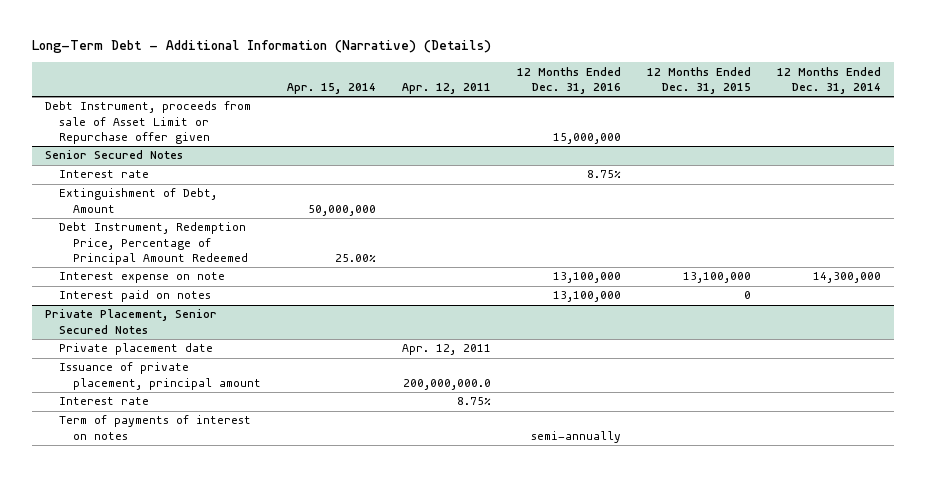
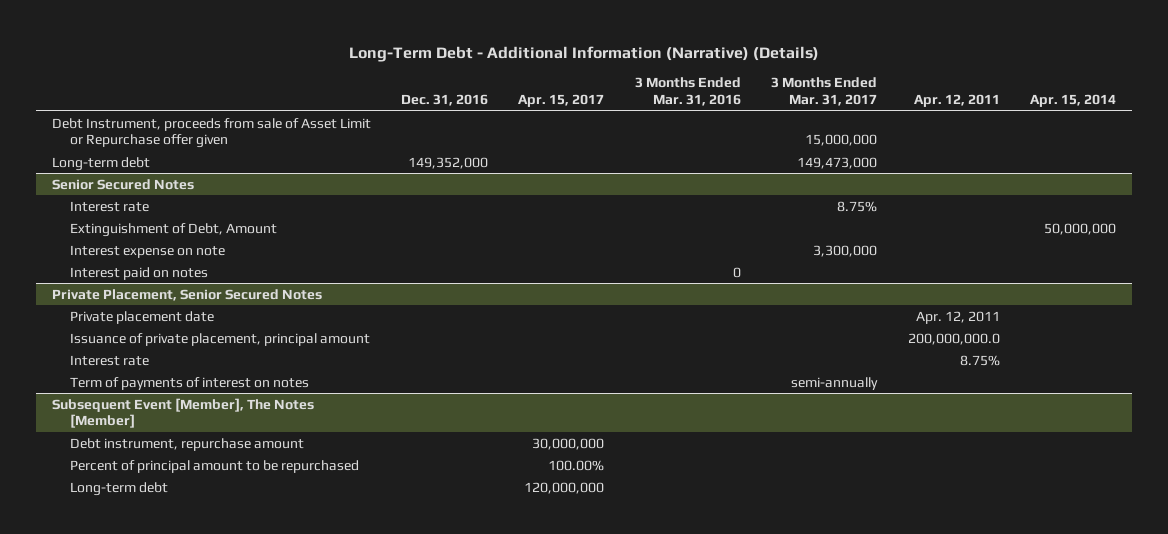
- | Apr. 15, 2014 | Apr. 12, 2011 | 12 Months Ended Dec. 31, 2016 | 12 Months Ended Dec. 31, 2015 | 12 Months Ended Dec. 31, 2014
+ | Dec. 31, 2016 | Apr. 15, 2017 | 3 Months Ended Mar. 31, 2016 | 3 Months Ended Mar. 31, 2017 | Apr. 12, 2011 | Apr. 15, 2014
+ Long-term debt | 149,352,000 | | | 149,473,000 | |
@ Senior Secured Notes
- Debt Instrument, Redemption Price, Percentage of Principal Amount Redeemed | 25.00% | | | |
+ Subsequent Event [Member], The Notes [Member]
+ Debt instrument, repurchase amount | | 30,000,000 | | | |
+ Percent of principal amount to be repurchased | | 100.00% | | | |
+ Long-term debt | | 120,000,000 | | | |

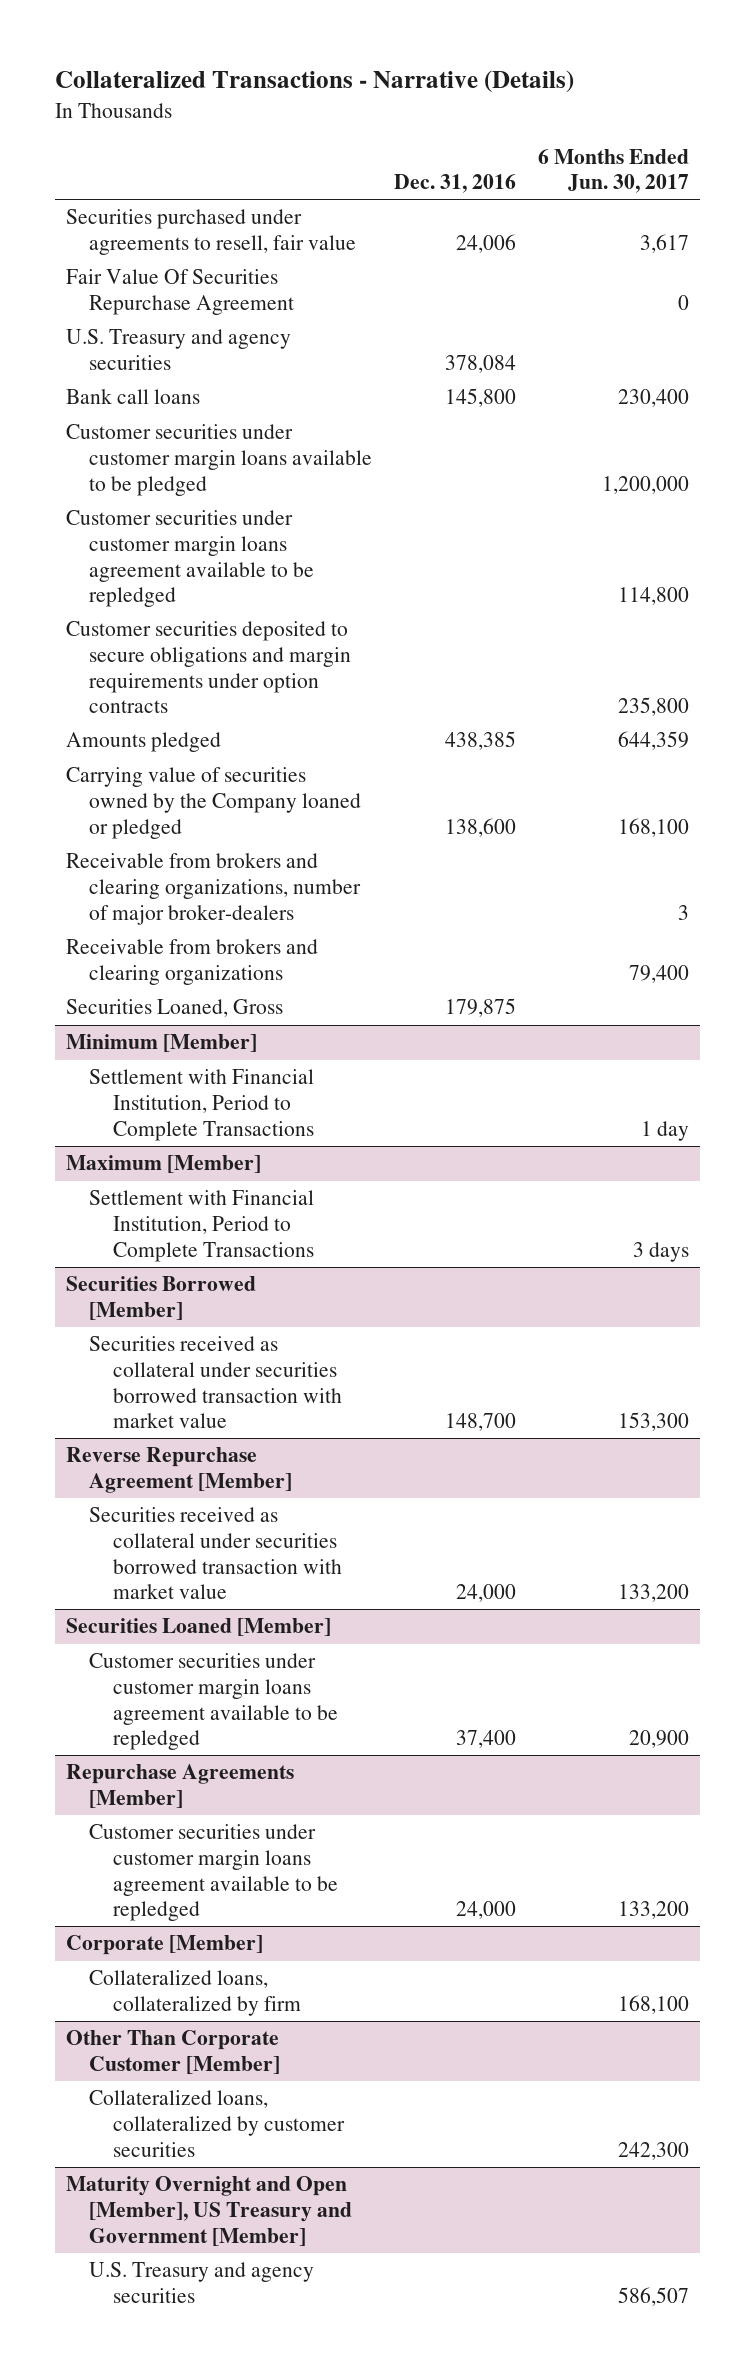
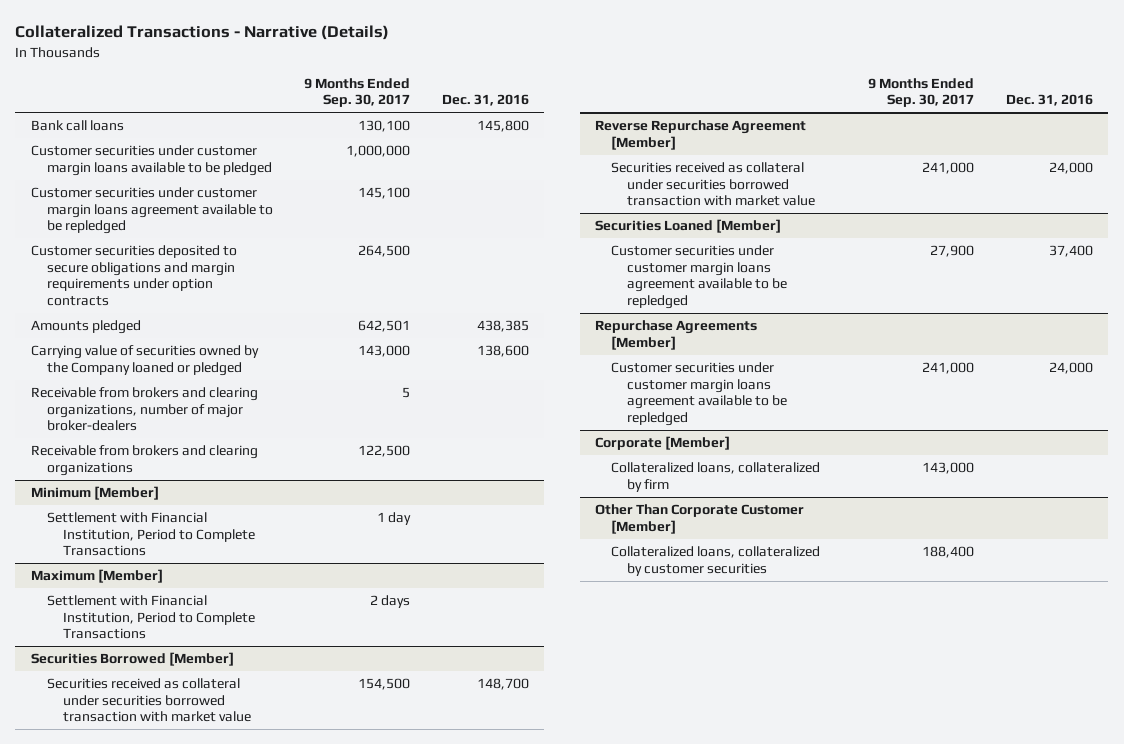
- | Dec. 31, 2016 | 6 Months Ended Jun. 30, 2017
+ | 9 Months Ended Sep. 30, 2017 | Dec. 31, 2016
- Securities purchased under agreements to resell, fair value | 24,006 | 3,617
- Fair Value Of Securities Repurchase Agreement | | 0
- U.S. Treasury and agency securities | 378,084 |
- Securities Loaned, Gross | 179,875 |
- Maturity Overnight and Open [Member], US Treasury and Government [Member]
- U.S. Treasury and agency securities | | 586,507

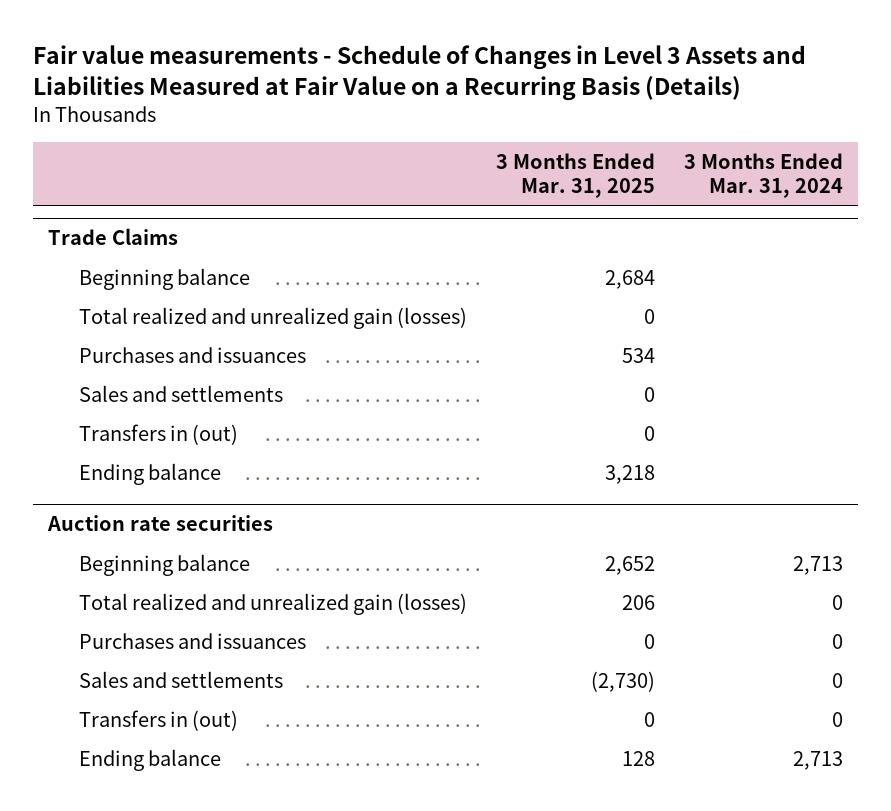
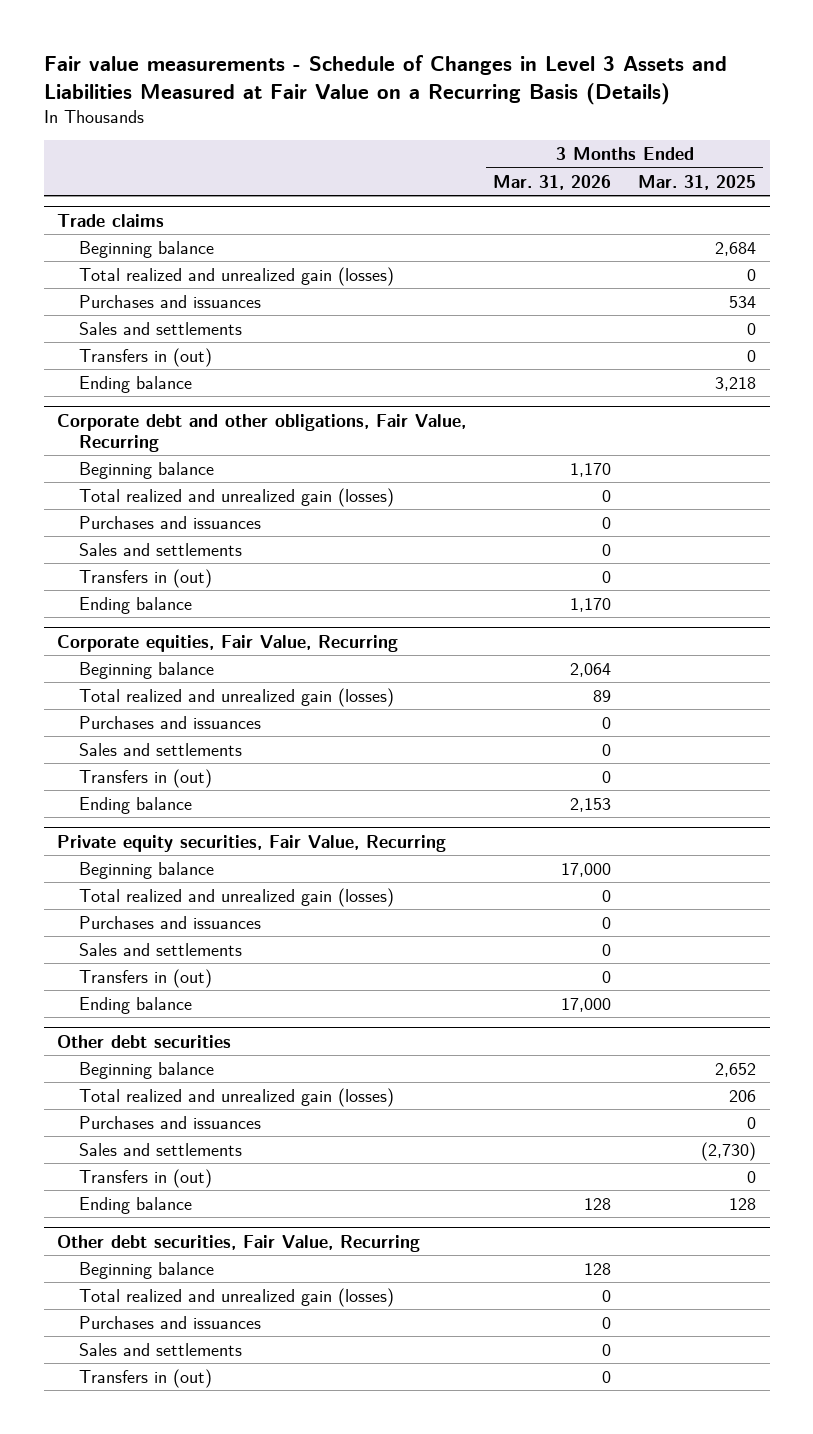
- | 3 Months Ended Mar. 31, 2025 | 3 Months Ended Mar. 31, 2024
+ | 3 Months Ended Mar. 31, 2026 | 3 Months Ended Mar. 31, 2025
- Trade Claims
+ Trade claims
- Auction rate securities
+ Corporate debt and other obligations, Fair Value, Recurring
+ Beginning balance | 1,170 |
+ Total realized and unrealized gain (losses) | 0 |
+ Purchases and issuances | 0 |
+ Sales and settlements | 0 |
+ Transfers in (out) | 0 |
+ Ending balance | 1,170 |
+ Corporate equities, Fair Value, Recurring
+ Beginning balance | 2,064 |
+ Total realized and unrealized gain (losses) | 89 |
+ Purchases and issuances | 0 |
+ Sales and settlements | 0 |
+ Transfers in (out) | 0 |
+ Ending balance | 2,153 |
+ Private equity securities, Fair Value, Recurring
+ Beginning balance | 17,000 |
+ Total realized and unrealized gain (losses) | 0 |
+ Purchases and issuances | 0 |
+ Sales and settlements | 0 |
+ Transfers in (out) | 0 |
+ Ending balance | 17,000 |
+ Other debt securities
+ Other debt securities, Fair Value, Recurring
+ Beginning balance | 128 |
+ Total realized and unrealized gain (losses) | 0 |
+ Purchases and issuances | 0 |
+ Sales and settlements | 0 |
+ Transfers in (out) | 0 |

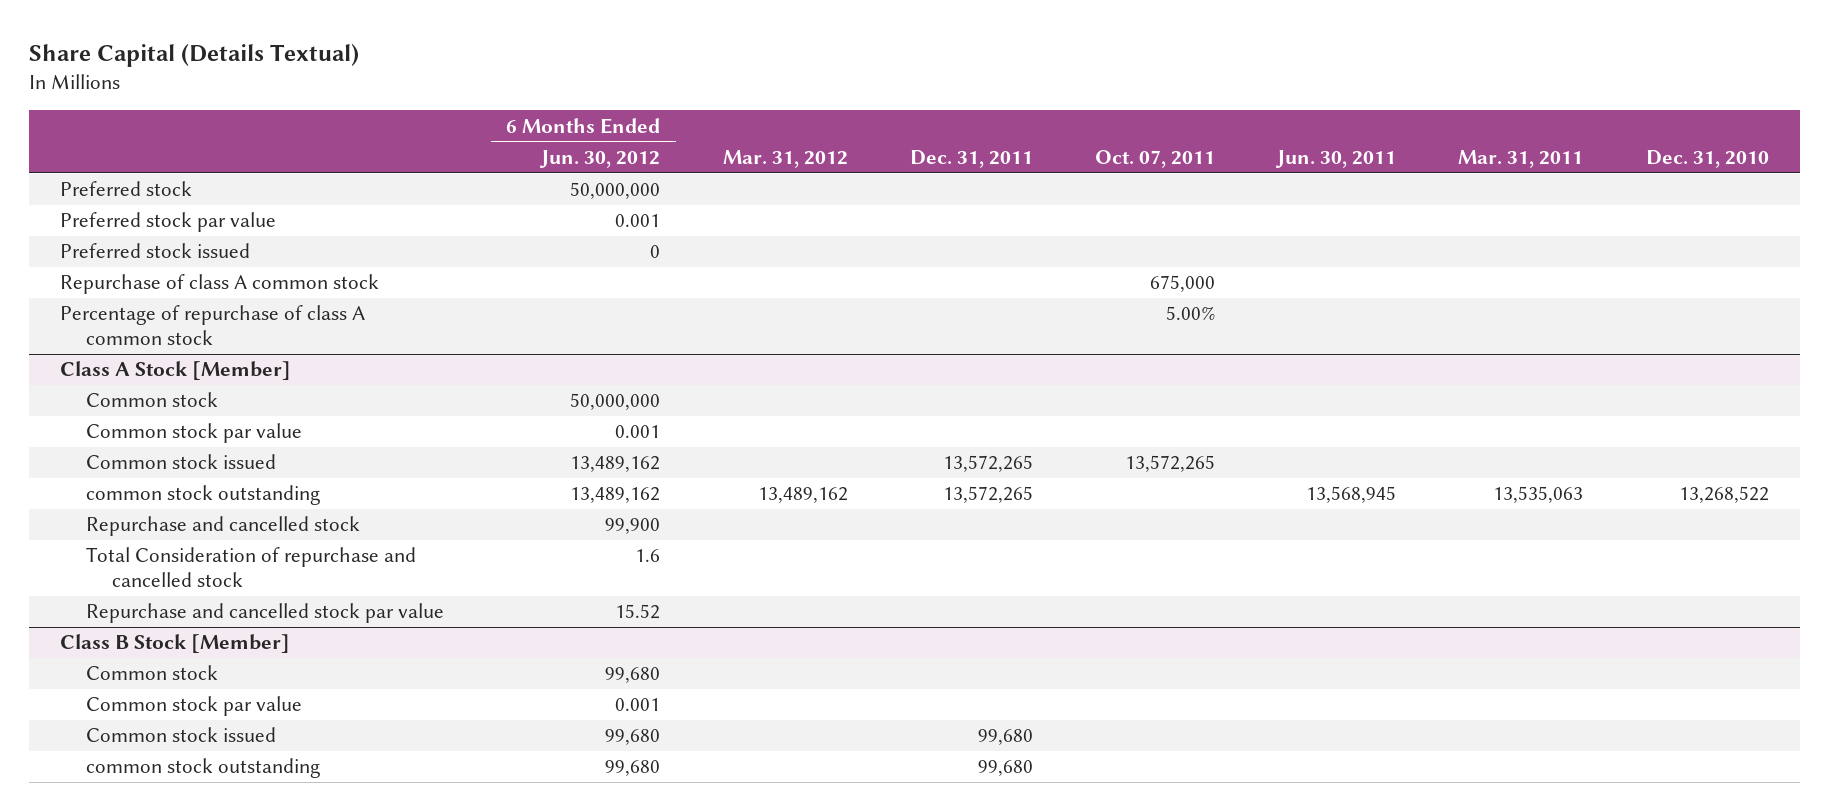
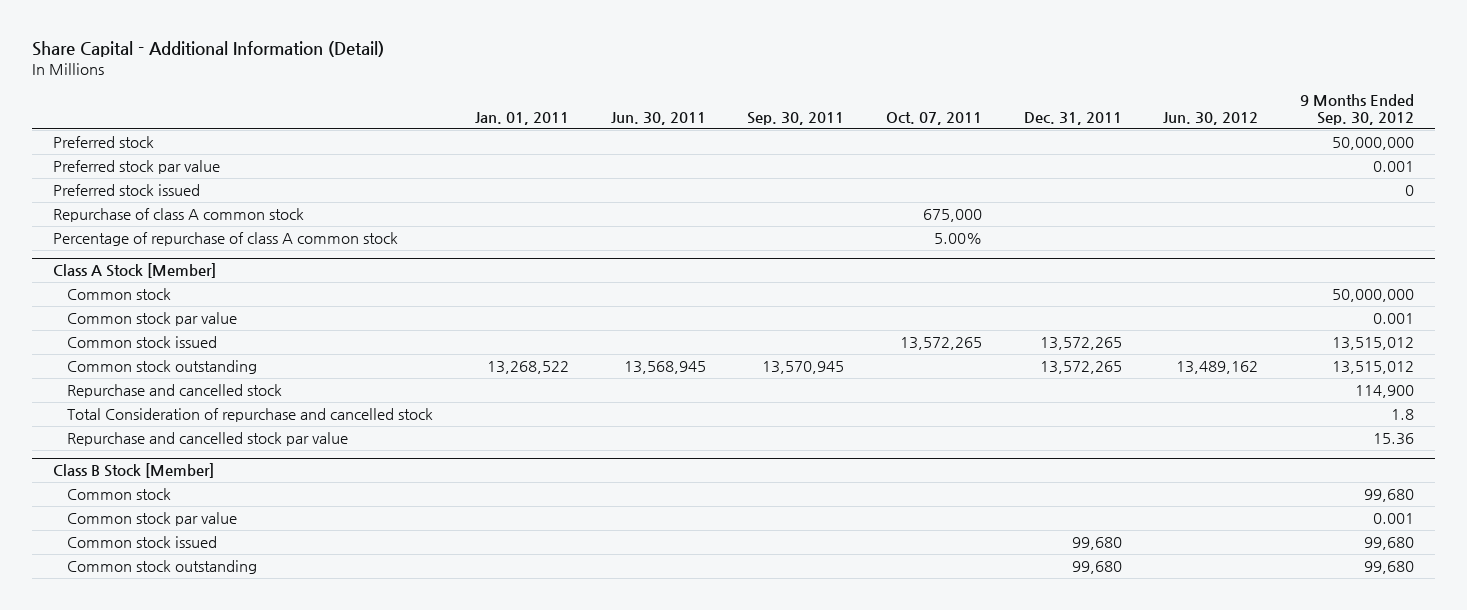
- Share Capital (Details Textual)
+ Share Capital - Additional Information (Detail)
- | 6 Months Ended Jun. 30, 2012 | Mar. 31, 2012 | Dec. 31, 2011 | Oct. 07, 2011 | Jun. 30, 2011 | Mar. 31, 2011 | Dec. 31, 2010
+ | Jan. 01, 2011 | Jun. 30, 2011 | Sep. 30, 2011 | Oct. 07, 2011 | Dec. 31, 2011 | Jun. 30, 2012 | 9 Months Ended Sep. 30, 2012
@ Class A Stock [Member]
- common stock outstanding | 13,489,162 | 13,489,162 | 13,572,265 | | 13,568,945 | 13,535,063 | 13,268,522
+ Common stock outstanding | 13,268,522 | 13,568,945 | 13,570,945 | | 13,572,265 | 13,489,162 | 13,515,012
@ Class B Stock [Member]
- common stock outstanding | 99,680 | | 99,680 | | | |
+ Common stock outstanding | | | | | 99,680 | | 99,680

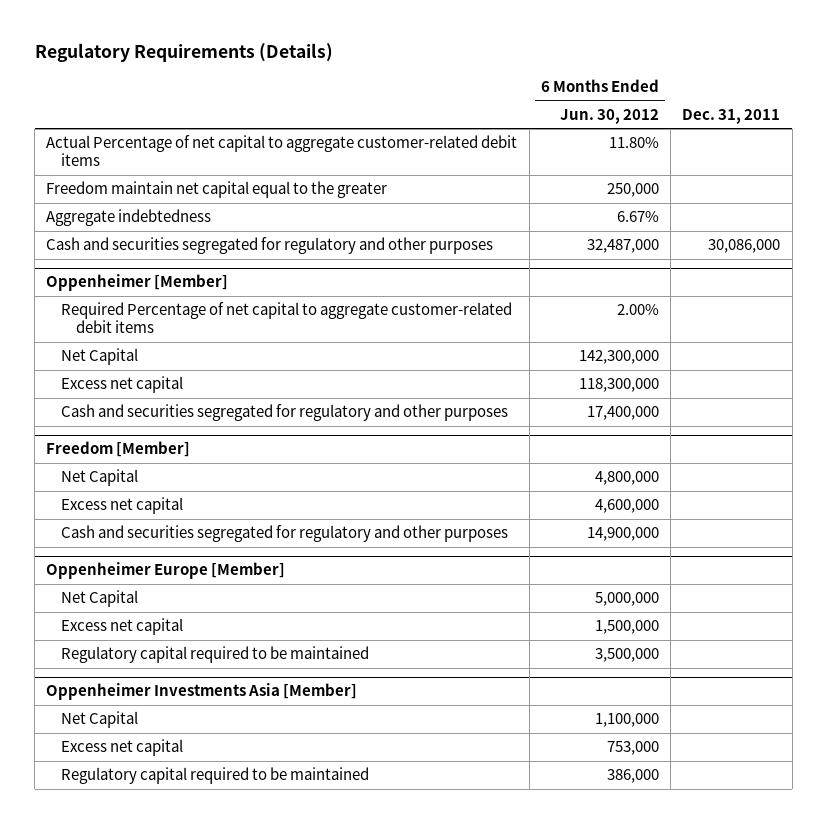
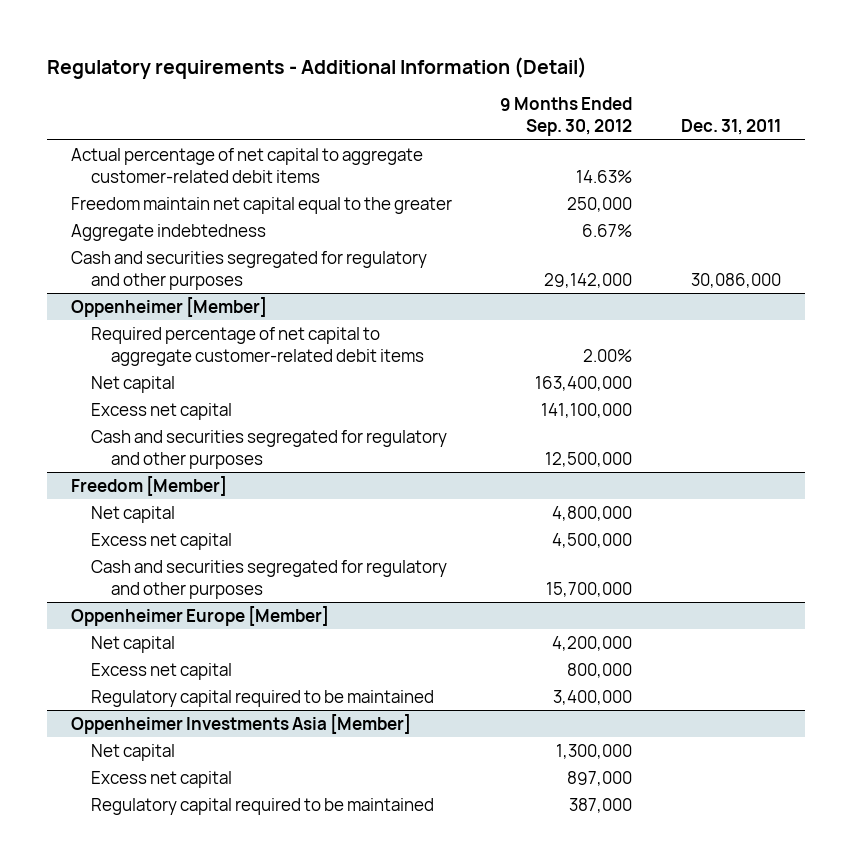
- Regulatory Requirements (Details)
+ Regulatory requirements - Additional Information (Detail)
- | 6 Months Ended Jun. 30, 2012 | Dec. 31, 2011
+ | 9 Months Ended Sep. 30, 2012 | Dec. 31, 2011
- Actual Percentage of net capital to aggregate customer-related debit items | 11.80% |
+ Actual percentage of net capital to aggregate customer-related debit items | 14.63% |
@ Oppenheimer [Member]
- Required Percentage of net capital to aggregate customer-related debit items | 2.00% |
- Net Capital | 142,300,000 |
+ Required percentage of net capital to aggregate customer-related debit items | 2.00% |
+ Net capital | 163,400,000 |
@ Freedom [Member]
- Net Capital | 4,800,000 |
+ Net capital | 4,800,000 |
@ Oppenheimer Europe [Member]
- Net Capital | 5,000,000 |
+ Net capital | 4,200,000 |
@ Oppenheimer Investments Asia [Member]
- Net Capital | 1,100,000 |
+ Net capital | 1,300,000 |

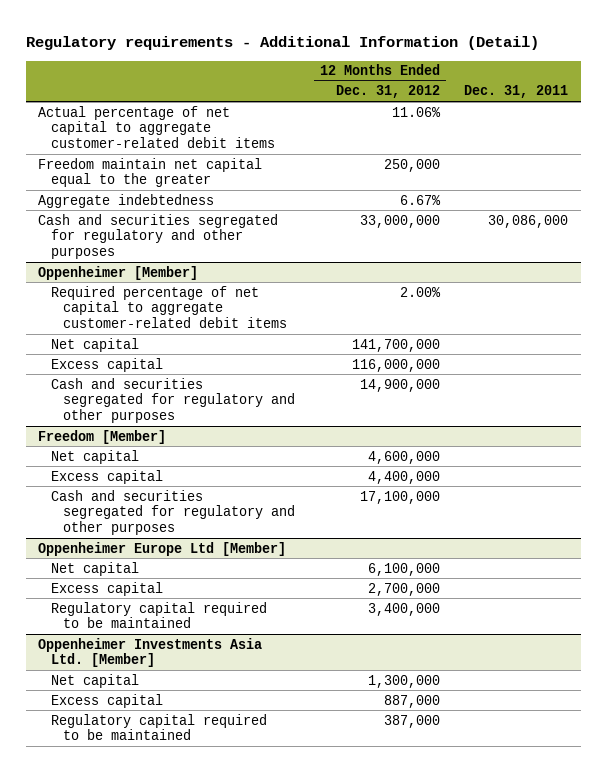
- | 9 Months Ended Sep. 30, 2012 | Dec. 31, 2011
+ | 12 Months Ended Dec. 31, 2012 | Dec. 31, 2011
@ Oppenheimer [Member]
- Excess net capital | 141,100,000 |
+ Excess capital | 116,000,000 |
@ Freedom [Member]
- Excess net capital | 4,500,000 |
+ Excess capital | 4,400,000 |
- Oppenheimer Europe [Member]
+ Oppenheimer Europe Ltd [Member]
- Excess net capital | 800,000 |
+ Excess capital | 2,700,000 |
- Oppenheimer Investments Asia [Member]
+ Oppenheimer Investments Asia Ltd. [Member]
- Excess net capital | 897,000 |
+ Excess capital | 887,000 |

